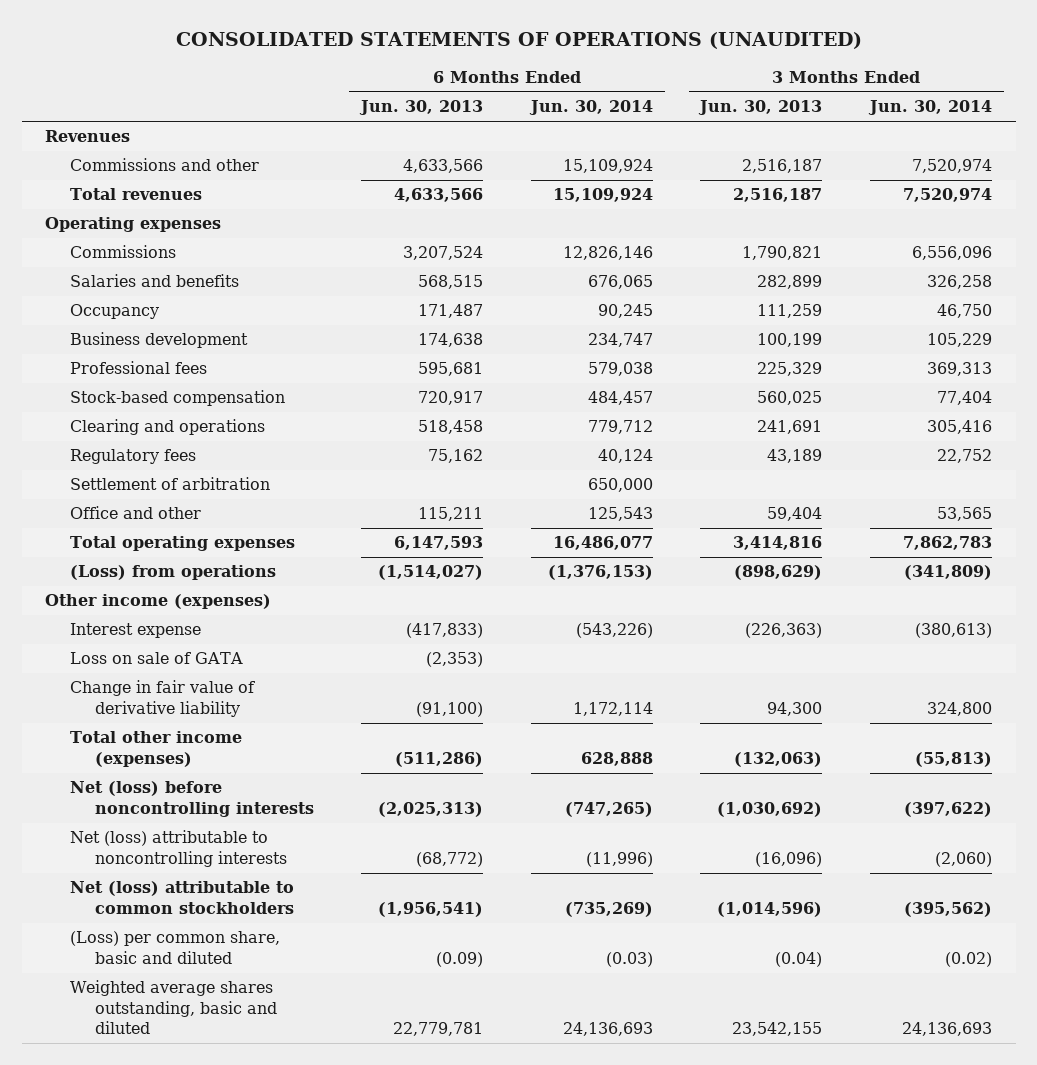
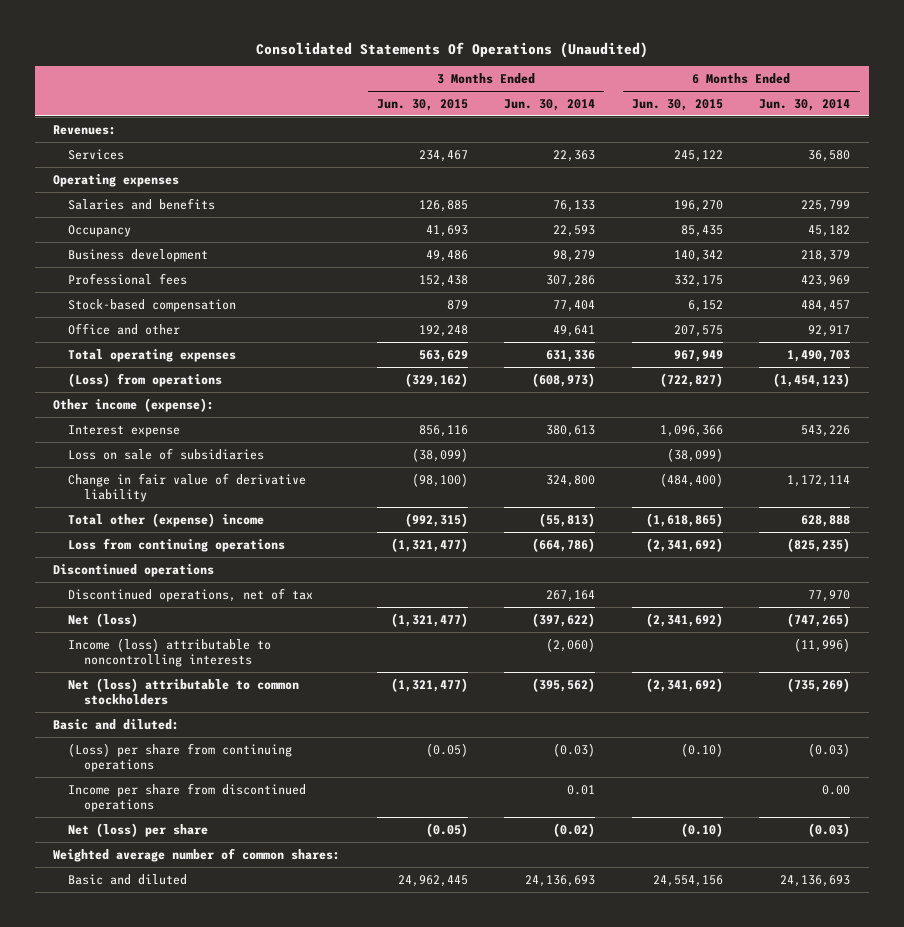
- CONSOLIDATED STATEMENTS OF OPERATIONS (UNAUDITED)
+ Consolidated Statements Of Operations (Unaudited)
- | 6 Months Ended Jun. 30, 2013 | 6 Months Ended Jun. 30, 2014 | 3 Months Ended Jun. 30, 2013 | 3 Months Ended Jun. 30, 2014
+ | 3 Months Ended Jun. 30, 2015 | 3 Months Ended Jun. 30, 2014 | 6 Months Ended Jun. 30, 2015 | 6 Months Ended Jun. 30, 2014
- Revenues
- Commissions and other | 4,633,566 | 15,109,924 | 2,516,187 | 7,520,974
- Total revenues | 4,633,566 | 15,109,924 | 2,516,187 | 7,520,974
+ Revenues:
+ Services | 234,467 | 22,363 | 245,122 | 36,580
- Commissions | 3,207,524 | 12,826,146 | 1,790,821 | 6,556,096
- Salaries and benefits | 568,515 | 676,065 | 282,899 | 326,258
- Occupancy | 171,487 | 90,245 | 111,259 | 46,750
- Business development | 174,638 | 234,747 | 100,199 | 105,229
- Professional fees | 595,681 | 579,038 | 225,329 | 369,313
+ Salaries and benefits | 126,885 | 76,133 | 196,270 | 225,799
+ Occupancy | 41,693 | 22,593 | 85,435 | 45,182
+ Business development | 49,486 | 98,279 | 140,342 | 218,379
+ Professional fees | 152,438 | 307,286 | 332,175 | 423,969
- Clearing and operations | 518,458 | 779,712 | 241,691 | 305,416
- Regulatory fees | 75,162 | 40,124 | 43,189 | 22,752
- Settlement of arbitration | | 650,000 | |
- Office and other | 115,211 | 125,543 | 59,404 | 53,565
- Total operating expenses | 6,147,593 | 16,486,077 | 3,414,816 | 7,862,783
- (Loss) from operations | (1,514,027) | (1,376,153) | (898,629) | (341,809)
- Other income (expenses)
- Interest expense | (417,833) | (543,226) | (226,363) | (380,613)
- Loss on sale of GATA | (2,353) | | |
+ Office and other | 192,248 | 49,641 | 207,575 | 92,917
+ Total operating expenses | 563,629 | 631,336 | 967,949 | 1,490,703
+ (Loss) from operations | (329,162) | (608,973) | (722,827) | (1,454,123)
+ Other income (expense):
+ Interest expense | 856,116 | 380,613 | 1,096,366 | 543,226
+ Loss on sale of subsidiaries | (38,099) | | (38,099) |
- Total other income (expenses) | (511,286) | 628,888 | (132,063) | (55,813)
- Net (loss) before noncontrolling interests | (2,025,313) | (747,265) | (1,030,692) | (397,622)
- Net (loss) attributable to noncontrolling interests | (68,772) | (11,996) | (16,096) | (2,060)
+ Total other (expense) income | (992,315) | (55,813) | (1,618,865) | 628,888
+ Loss from continuing operations | (1,321,477) | (664,786) | (2,341,692) | (825,235)
+ Discontinued operations
+ Discontinued operations, net of tax | | 267,164 | | 77,970
+ Net (loss) | (1,321,477) | (397,622) | (2,341,692) | (747,265)
+ Income (loss) attributable to noncontrolling interests | | (2,060) | | (11,996)
- (Loss) per common share, basic and diluted | (0.09) | (0.03) | (0.04) | (0.02)
- Weighted average shares outstanding, basic and diluted | 22,779,781 | 24,136,693 | 23,542,155 | 24,136,693
+ Basic and diluted:
+ (Loss) per share from continuing operations | (0.05) | (0.03) | (0.10) | (0.03)
+ Income per share from discontinued operations | | 0.01 | | 0.00
+ Net (loss) per share | (0.05) | (0.02) | (0.10) | (0.03)
+ Weighted average number of common shares:
+ Basic and diluted | 24,962,445 | 24,136,693 | 24,554,156 | 24,136,693

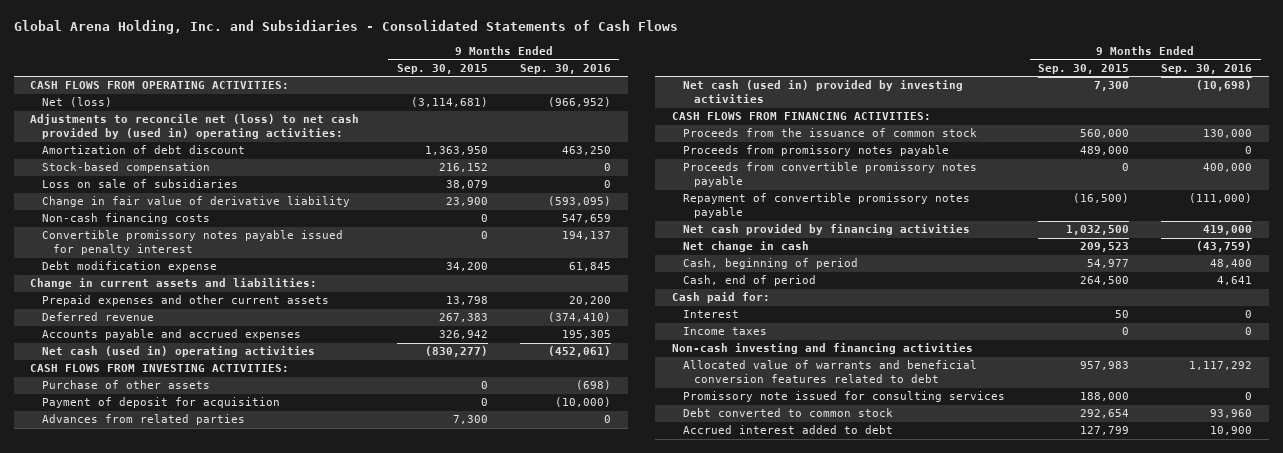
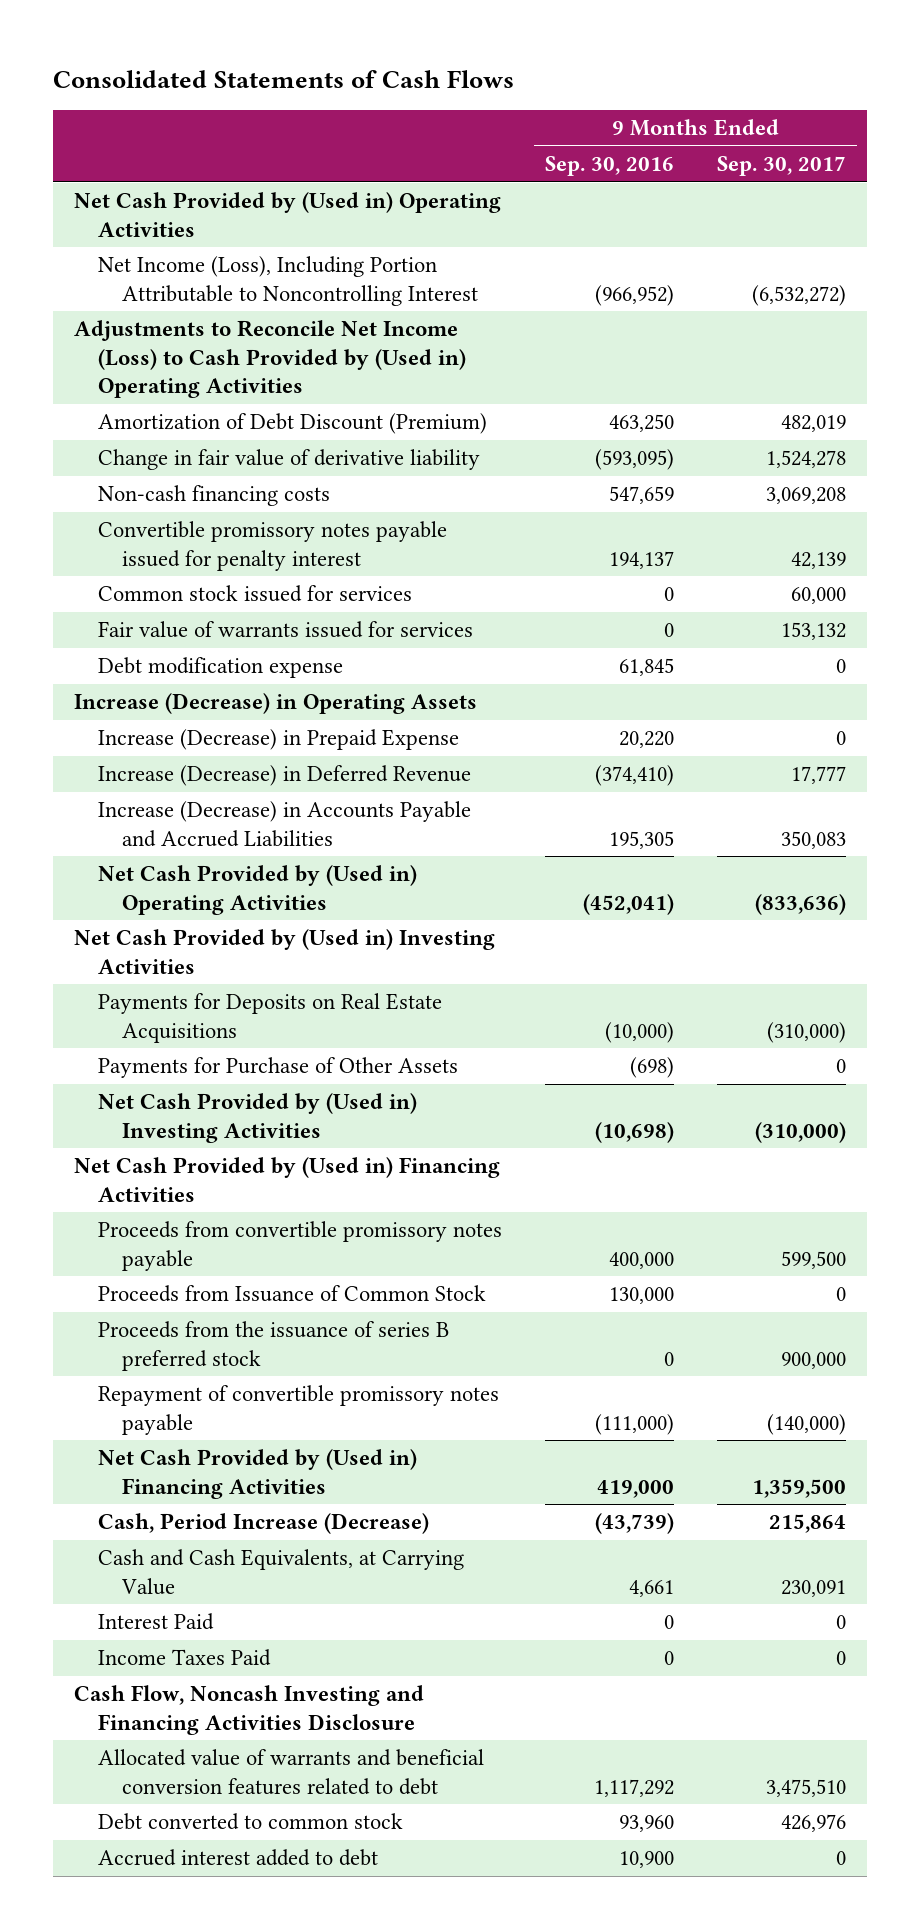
- Global Arena Holding, Inc. and Subsidiaries - Consolidated Statements of Cash Flows
+ Consolidated Statements of Cash Flows
- | 9 Months Ended Sep. 30, 2015 | 9 Months Ended Sep. 30, 2016
+ | 9 Months Ended Sep. 30, 2016 | 9 Months Ended Sep. 30, 2017
- CASH FLOWS FROM OPERATING ACTIVITIES:
- Net (loss) | (3,114,681) | (966,952)
- Adjustments to reconcile net (loss) to net cash provided by (used in) operating activities:
- Amortization of debt discount | 1,363,950 | 463,250
- Stock-based compensation | 216,152 | 0
- Loss on sale of subsidiaries | 38,079 | 0
+ Net Cash Provided by (Used in) Operating Activities
+ Net Income (Loss), Including Portion Attributable to Noncontrolling Interest | (966,952) | (6,532,272)
+ Adjustments to Reconcile Net Income (Loss) to Cash Provided by (Used in) Operating Activities
+ Amortization of Debt Discount (Premium) | 463,250 | 482,019
+ Common stock issued for services | 0 | 60,000
+ Fair value of warrants issued for services | 0 | 153,132
- Change in current assets and liabilities:
- Prepaid expenses and other current assets | 13,798 | 20,200
- Deferred revenue | 267,383 | (374,410)
- Accounts payable and accrued expenses | 326,942 | 195,305
- Net cash (used in) operating activities | (830,277) | (452,061)
- CASH FLOWS FROM INVESTING ACTIVITIES:
- Purchase of other assets | 0 | (698)
- Payment of deposit for acquisition | 0 | (10,000)
- Advances from related parties | 7,300 | 0
- Net cash (used in) provided by investing activities | 7,300 | (10,698)
- CASH FLOWS FROM FINANCING ACTIVITIES:
- Proceeds from the issuance of common stock | 560,000 | 130,000
- Proceeds from promissory notes payable | 489,000 | 0
+ Increase (Decrease) in Operating Assets
+ Increase (Decrease) in Prepaid Expense | 20,220 | 0
+ Increase (Decrease) in Deferred Revenue | (374,410) | 17,777
+ Increase (Decrease) in Accounts Payable and Accrued Liabilities | 195,305 | 350,083
+ Net Cash Provided by (Used in) Operating Activities | (452,041) | (833,636)
+ Net Cash Provided by (Used in) Investing Activities
+ Payments for Deposits on Real Estate Acquisitions | (10,000) | (310,000)
+ Payments for Purchase of Other Assets | (698) | 0
+ Net Cash Provided by (Used in) Investing Activities | (10,698) | (310,000)
+ Net Cash Provided by (Used in) Financing Activities
+ Proceeds from Issuance of Common Stock | 130,000 | 0
+ Proceeds from the issuance of series B preferred stock | 0 | 900,000
- Net cash provided by financing activities | 1,032,500 | 419,000
- Net change in cash | 209,523 | (43,759)
- Cash, beginning of period | 54,977 | 48,400
- Cash, end of period | 264,500 | 4,641
- Cash paid for:
- Interest | 50 | 0
- Income taxes | 0 | 0
- Non-cash investing and financing activities
+ Net Cash Provided by (Used in) Financing Activities | 419,000 | 1,359,500
+ Cash, Period Increase (Decrease) | (43,739) | 215,864
+ Cash and Cash Equivalents, at Carrying Value | 4,661 | 230,091
+ Interest Paid | 0 | 0
+ Income Taxes Paid | 0 | 0
+ Cash Flow, Noncash Investing and Financing Activities Disclosure
- Promissory note issued for consulting services | 188,000 | 0

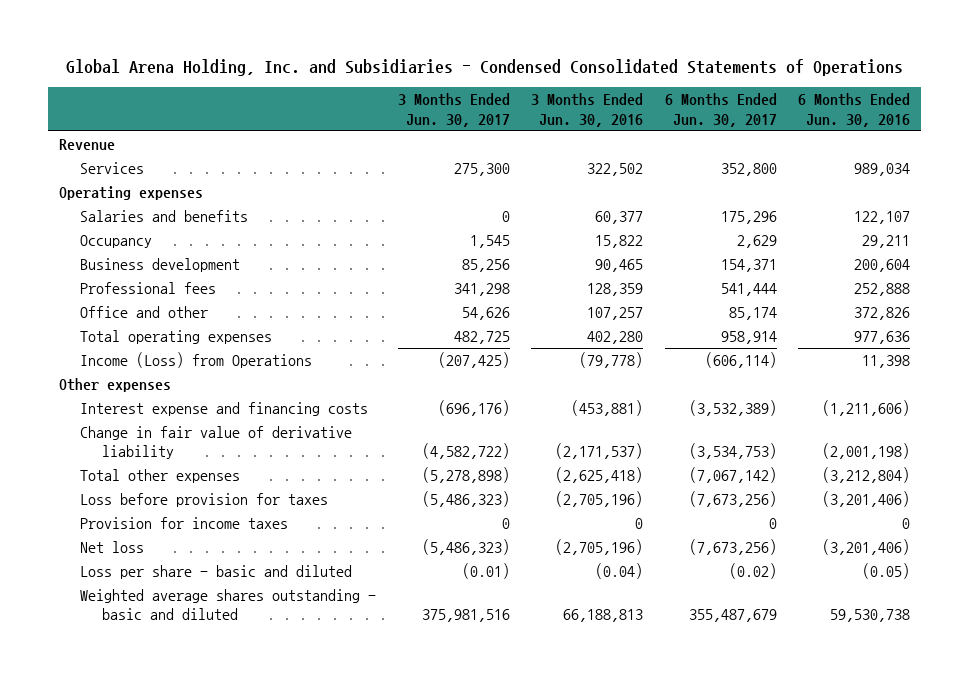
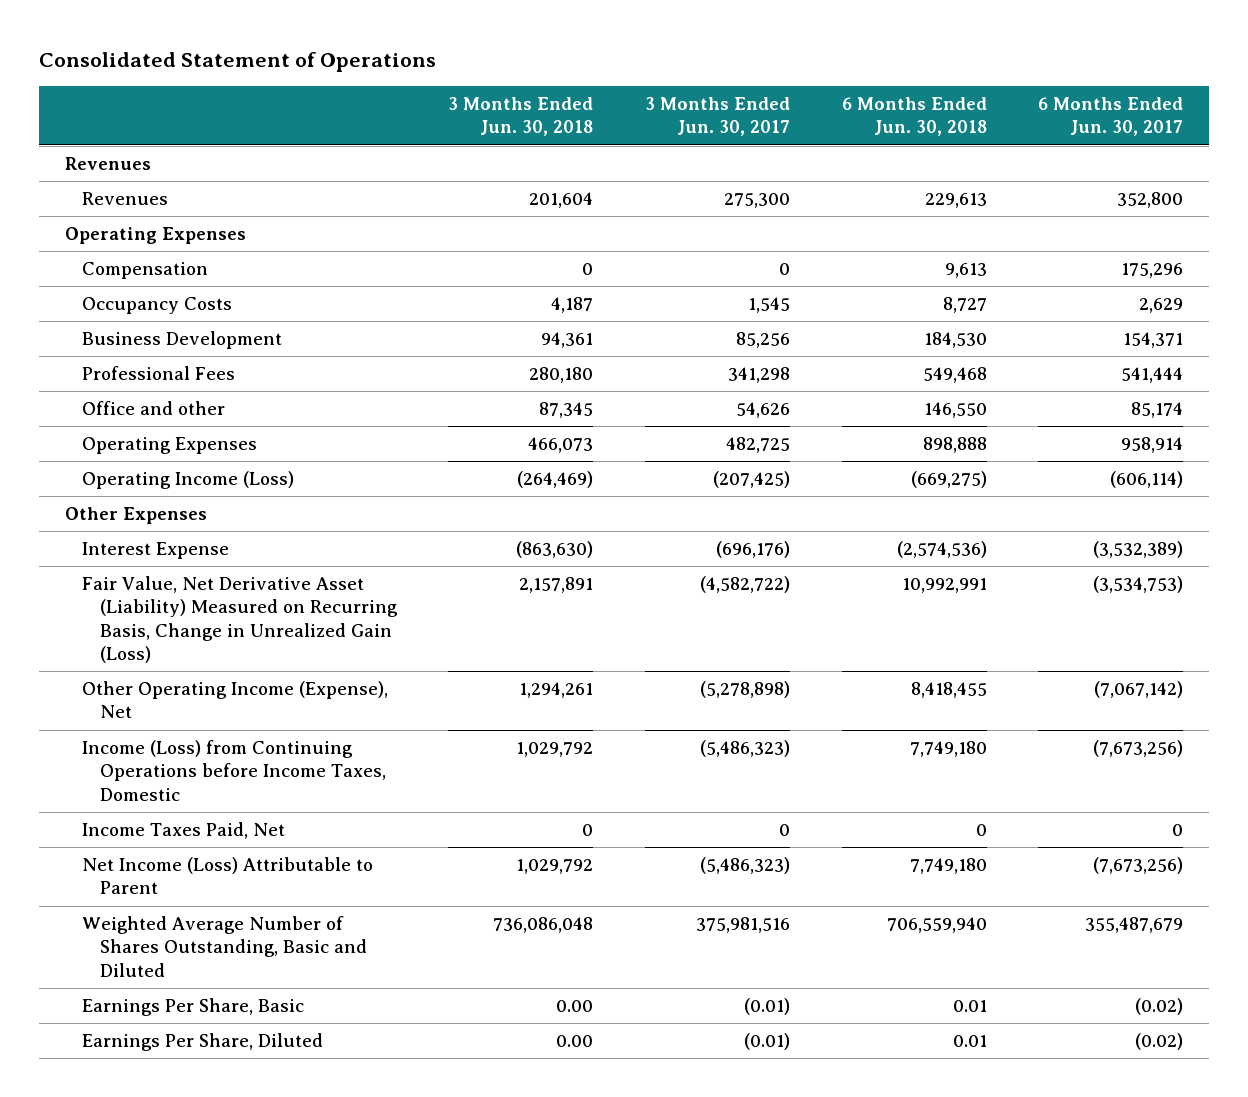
- Global Arena Holding, Inc. and Subsidiaries - Condensed Consolidated Statements of Operations
+ Consolidated Statement of Operations
- | 3 Months Ended Jun. 30, 2017 | 3 Months Ended Jun. 30, 2016 | 6 Months Ended Jun. 30, 2017 | 6 Months Ended Jun. 30, 2016
+ | 3 Months Ended Jun. 30, 2018 | 3 Months Ended Jun. 30, 2017 | 6 Months Ended Jun. 30, 2018 | 6 Months Ended Jun. 30, 2017
- Revenue
- Services | 275,300 | 322,502 | 352,800 | 989,034
- Operating expenses
- Salaries and benefits | 0 | 60,377 | 175,296 | 122,107
- Occupancy | 1,545 | 15,822 | 2,629 | 29,211
- Business development | 85,256 | 90,465 | 154,371 | 200,604
- Professional fees | 341,298 | 128,359 | 541,444 | 252,888
+ Revenues
+ Revenues | 201,604 | 275,300 | 229,613 | 352,800
+ Operating Expenses
+ Compensation | 0 | 0 | 9,613 | 175,296
+ Occupancy Costs | 4,187 | 1,545 | 8,727 | 2,629
+ Business Development | 94,361 | 85,256 | 184,530 | 154,371
+ Professional Fees | 280,180 | 341,298 | 549,468 | 541,444
- Total operating expenses | 482,725 | 402,280 | 958,914 | 977,636
- Income (Loss) from Operations | (207,425) | (79,778) | (606,114) | 11,398
- Other expenses
- Interest expense and financing costs | (696,176) | (453,881) | (3,532,389) | (1,211,606)
- Change in fair value of derivative liability | (4,582,722) | (2,171,537) | (3,534,753) | (2,001,198)
- Total other expenses | (5,278,898) | (2,625,418) | (7,067,142) | (3,212,804)
- Loss before provision for taxes | (5,486,323) | (2,705,196) | (7,673,256) | (3,201,406)
- Provision for income taxes | 0 | 0 | 0 | 0
- Net loss | (5,486,323) | (2,705,196) | (7,673,256) | (3,201,406)
- Loss per share - basic and diluted | (0.01) | (0.04) | (0.02) | (0.05)
- Weighted average shares outstanding - basic and diluted | 375,981,516 | 66,188,813 | 355,487,679 | 59,530,738
+ Operating Expenses | 466,073 | 482,725 | 898,888 | 958,914
+ Operating Income (Loss) | (264,469) | (207,425) | (669,275) | (606,114)
+ Other Expenses
+ Interest Expense | (863,630) | (696,176) | (2,574,536) | (3,532,389)
+ Fair Value, Net Derivative Asset (Liability) Measured on Recurring Basis, Change in Unrealized Gain (Loss) | 2,157,891 | (4,582,722) | 10,992,991 | (3,534,753)
+ Other Operating Income (Expense), Net | 1,294,261 | (5,278,898) | 8,418,455 | (7,067,142)
+ Income (Loss) from Continuing Operations before Income Taxes, Domestic | 1,029,792 | (5,486,323) | 7,749,180 | (7,673,256)
+ Income Taxes Paid, Net | 0 | 0 | 0 | 0
+ Net Income (Loss) Attributable to Parent | 1,029,792 | (5,486,323) | 7,749,180 | (7,673,256)
+ Weighted Average Number of Shares Outstanding, Basic and Diluted | 736,086,048 | 375,981,516 | 706,559,940 | 355,487,679
+ Earnings Per Share, Basic | 0.00 | (0.01) | 0.01 | (0.02)
+ Earnings Per Share, Diluted | 0.00 | (0.01) | 0.01 | (0.02)

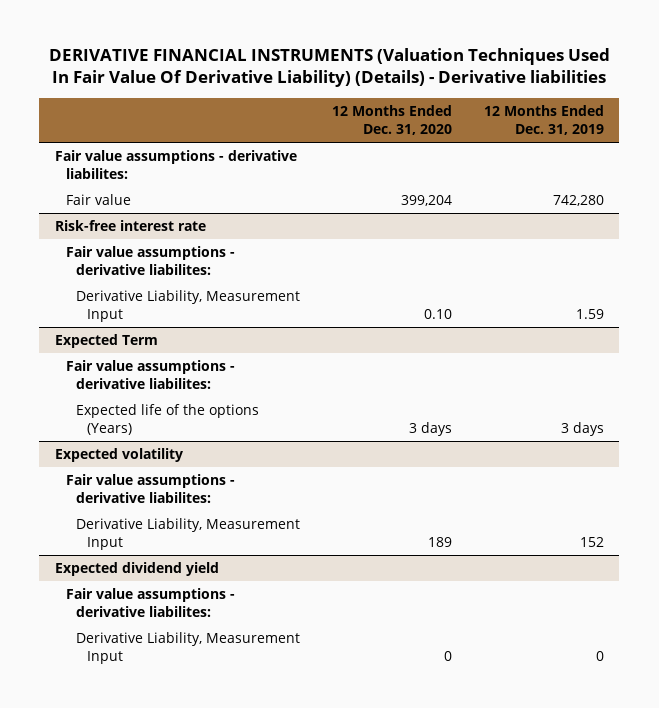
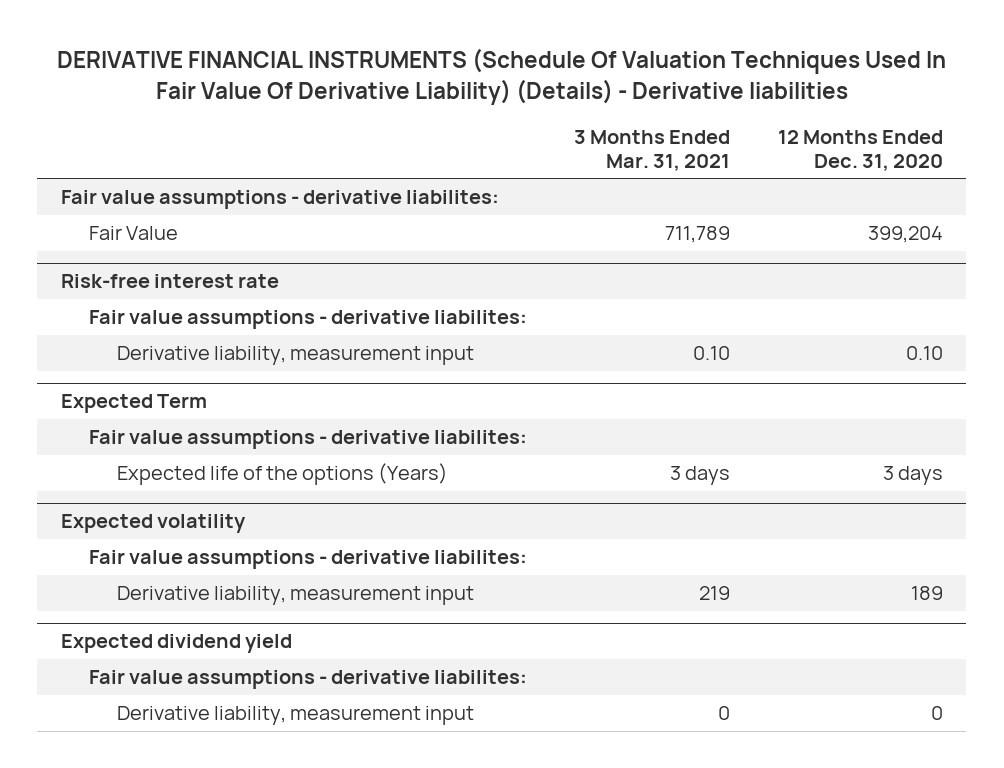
- DERIVATIVE FINANCIAL INSTRUMENTS (Valuation Techniques Used In Fair Value Of Derivative Liability) (Details) - Derivative liabilities
+ DERIVATIVE FINANCIAL INSTRUMENTS (Schedule Of Valuation Techniques Used In Fair Value Of Derivative Liability) (Details) - Derivative liabilities
- | 12 Months Ended Dec. 31, 2020 | 12 Months Ended Dec. 31, 2019
+ | 3 Months Ended Mar. 31, 2021 | 12 Months Ended Dec. 31, 2020
- Fair value | 399,204 | 742,280
+ Fair Value | 711,789 | 399,204
@ Risk-free interest rate
- Derivative Liability, Measurement Input | 0.10 | 1.59
+ Derivative liability, measurement input | 0.10 | 0.10
@ Expected volatility
- Derivative Liability, Measurement Input | 189 | 152
+ Derivative liability, measurement input | 219 | 189
@ Expected dividend yield
- Derivative Liability, Measurement Input | 0 | 0
+ Derivative liability, measurement input | 0 | 0

